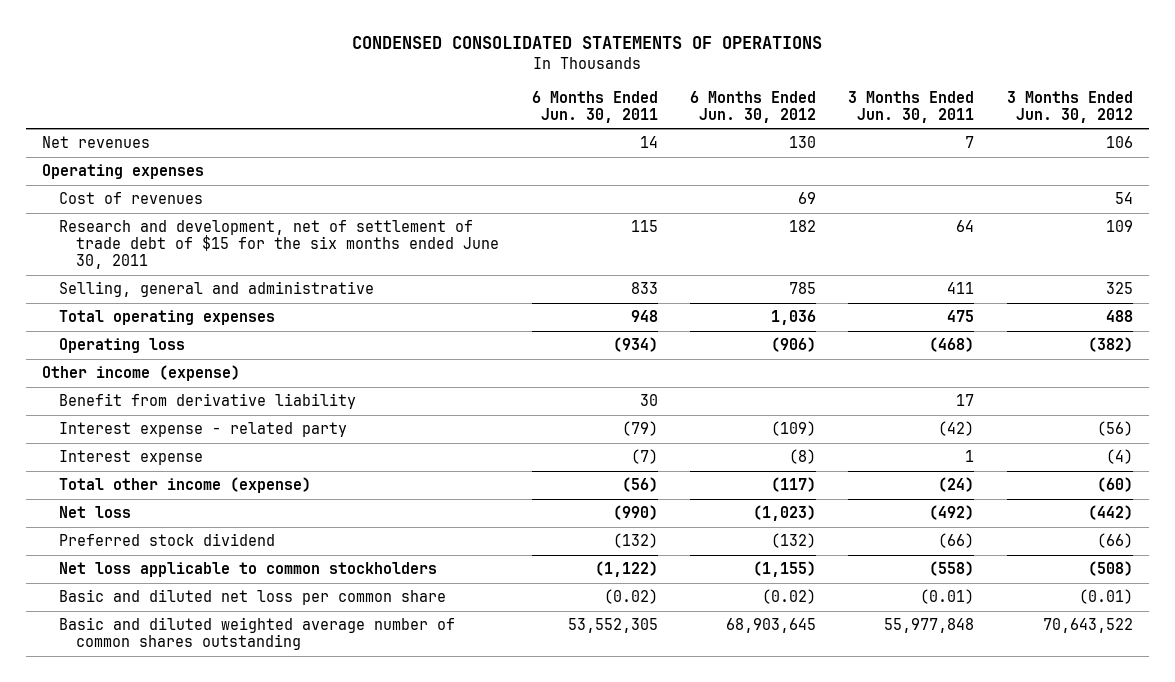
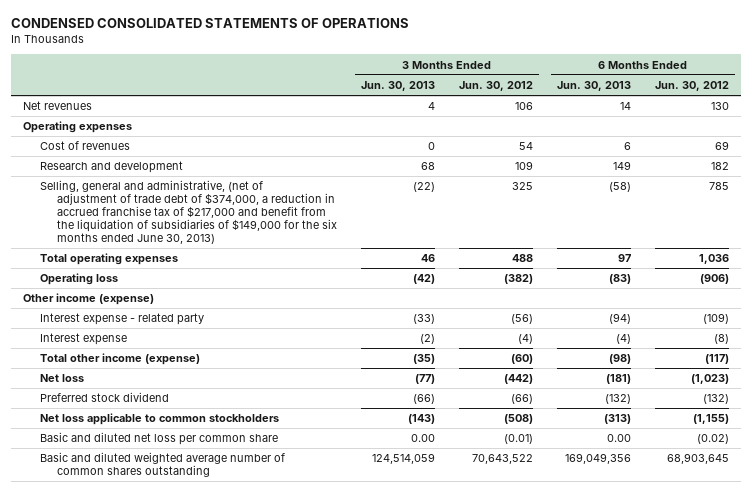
- | 6 Months Ended Jun. 30, 2011 | 6 Months Ended Jun. 30, 2012 | 3 Months Ended Jun. 30, 2011 | 3 Months Ended Jun. 30, 2012
+ | 3 Months Ended Jun. 30, 2013 | 3 Months Ended Jun. 30, 2012 | 6 Months Ended Jun. 30, 2013 | 6 Months Ended Jun. 30, 2012
- Research and development, net of settlement of trade debt of $15 for the six months ended June 30, 2011 | 115 | 182 | 64 | 109
- Selling, general and administrative | 833 | 785 | 411 | 325
+ Research and development | 68 | 109 | 149 | 182
+ Selling, general and administrative, (net of adjustment of trade debt of $374,000, a reduction in accrued franchise tax of $217,000 and benefit from the liquidation of subsidiaries of $149,000 for the six months ended June 30, 2013) | (22) | 325 | (58) | 785
- Benefit from derivative liability | 30 | | 17 |

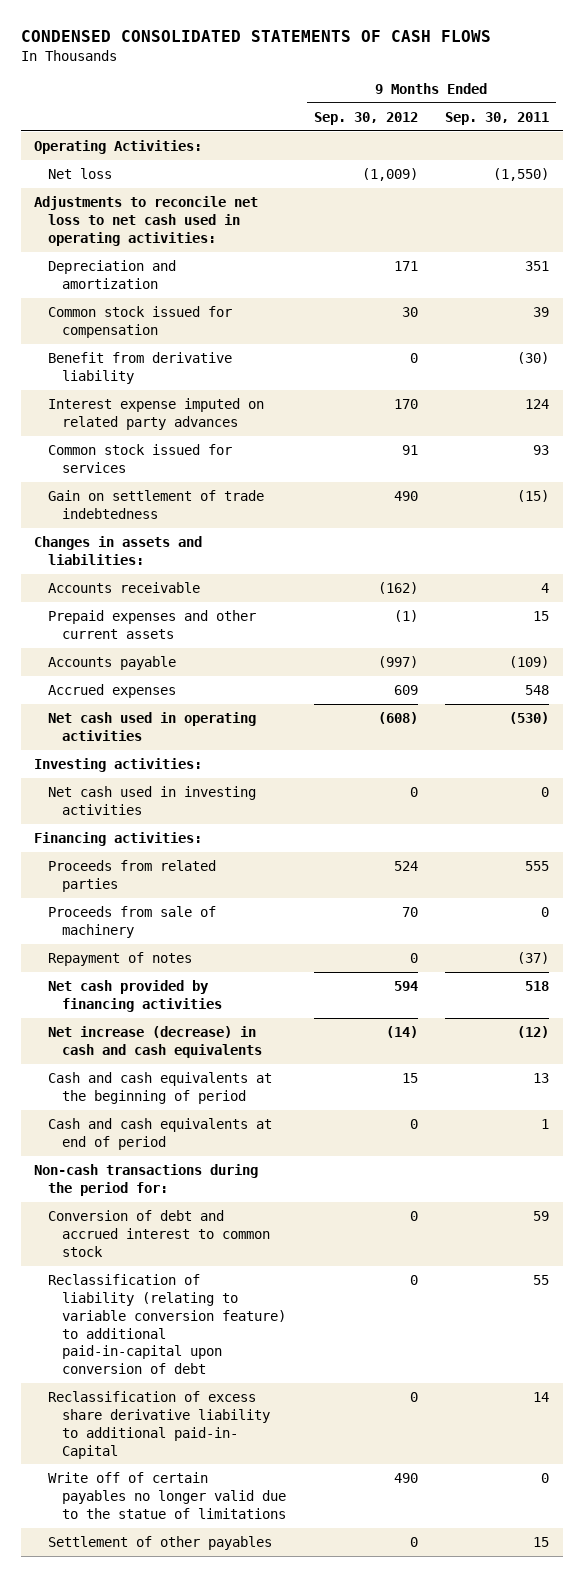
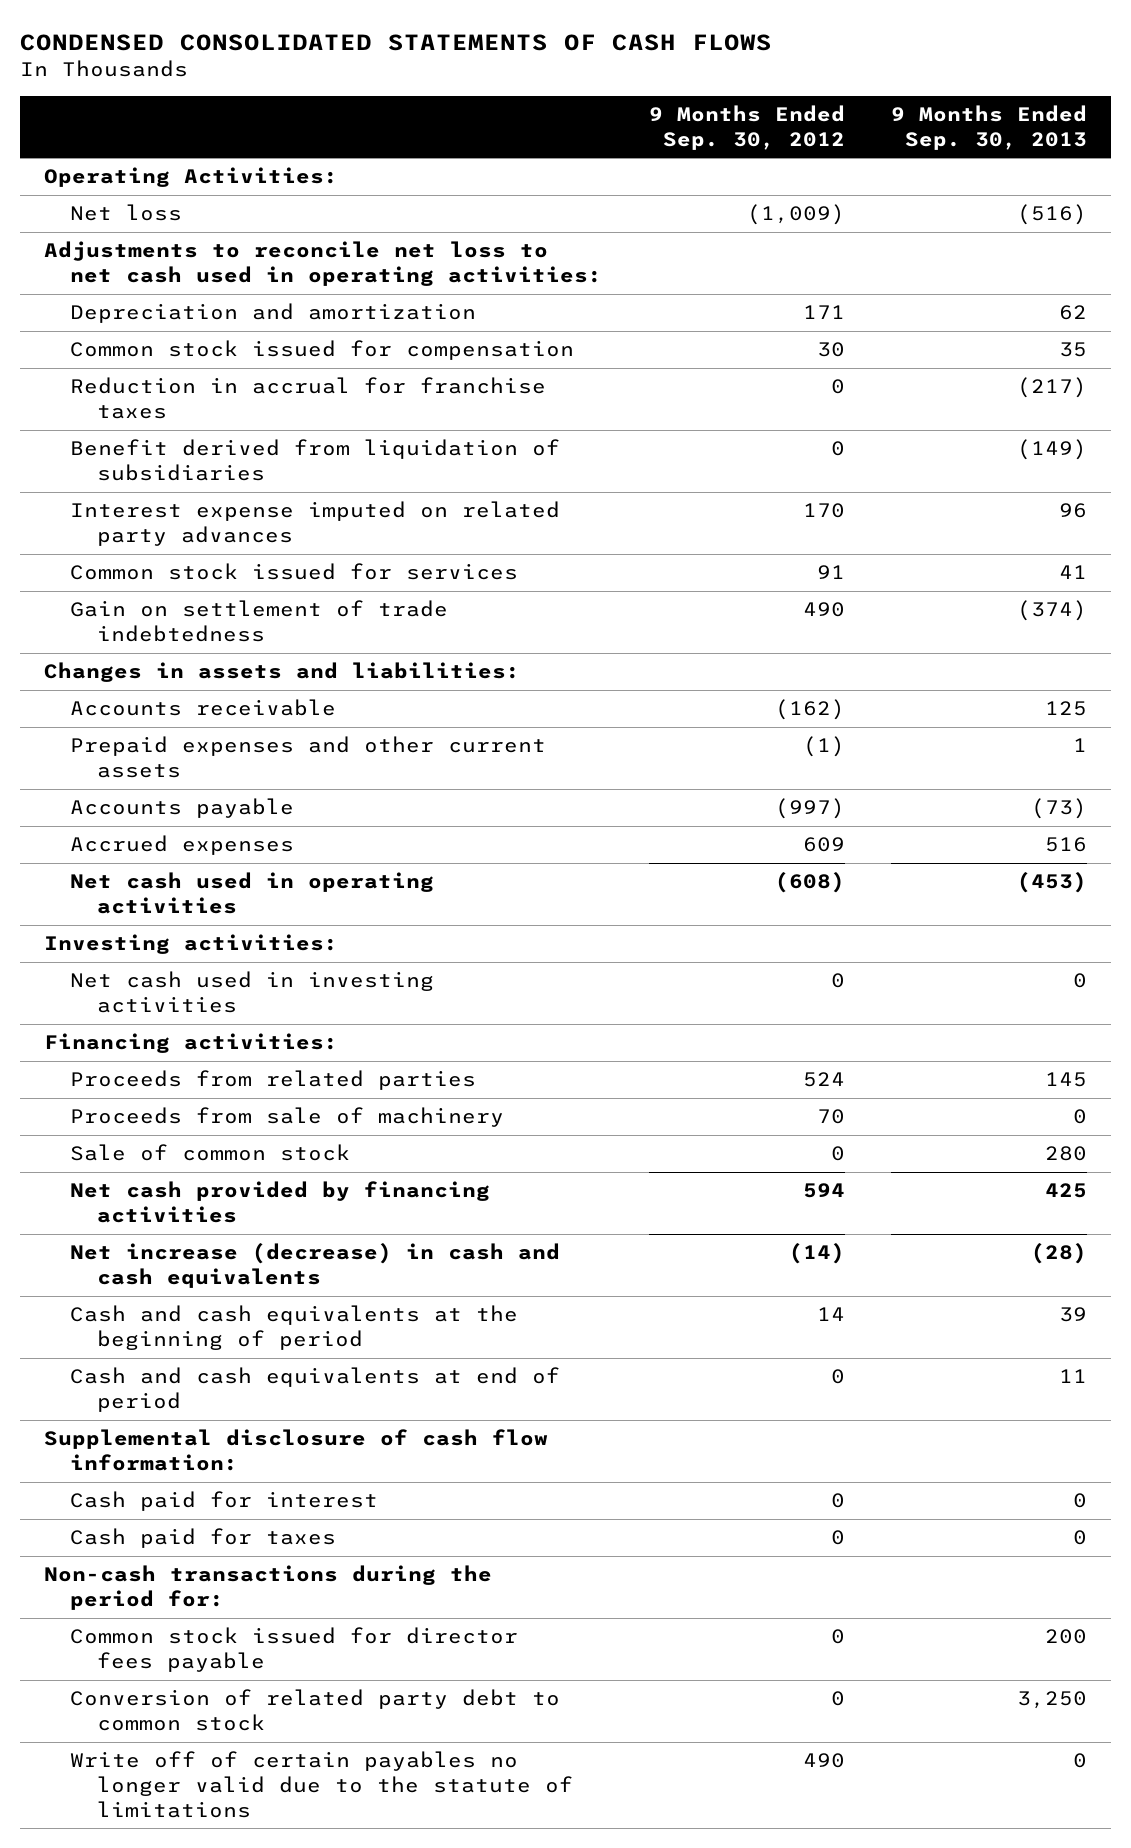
- | 9 Months Ended Sep. 30, 2012 | 9 Months Ended Sep. 30, 2011
+ | 9 Months Ended Sep. 30, 2012 | 9 Months Ended Sep. 30, 2013
- Benefit from derivative liability | 0 | (30)
+ Reduction in accrual for franchise taxes | 0 | (217)
+ Benefit derived from liquidation of subsidiaries | 0 | (149)
- Repayment of notes | 0 | (37)
+ Sale of common stock | 0 | 280
- Cash and cash equivalents at the beginning of period | 15 | 13
+ Cash and cash equivalents at the beginning of period | 14 | 39
+ Supplemental disclosure of cash flow information:
+ Cash paid for interest | 0 | 0
+ Cash paid for taxes | 0 | 0
- Conversion of debt and accrued interest to common stock | 0 | 59
- Reclassification of liability (relating to variable conversion feature) to additional paid-in-capital upon conversion of debt | 0 | 55
- Reclassification of excess share derivative liability to additional paid-in- Capital | 0 | 14
- Write off of certain payables no longer valid due to the statue of limitations | 490 | 0
- Settlement of other payables | 0 | 15
+ Common stock issued for director fees payable | 0 | 200
+ Conversion of related party debt to common stock | 0 | 3,250
+ Write off of certain payables no longer valid due to the statute of limitations | 490 | 0

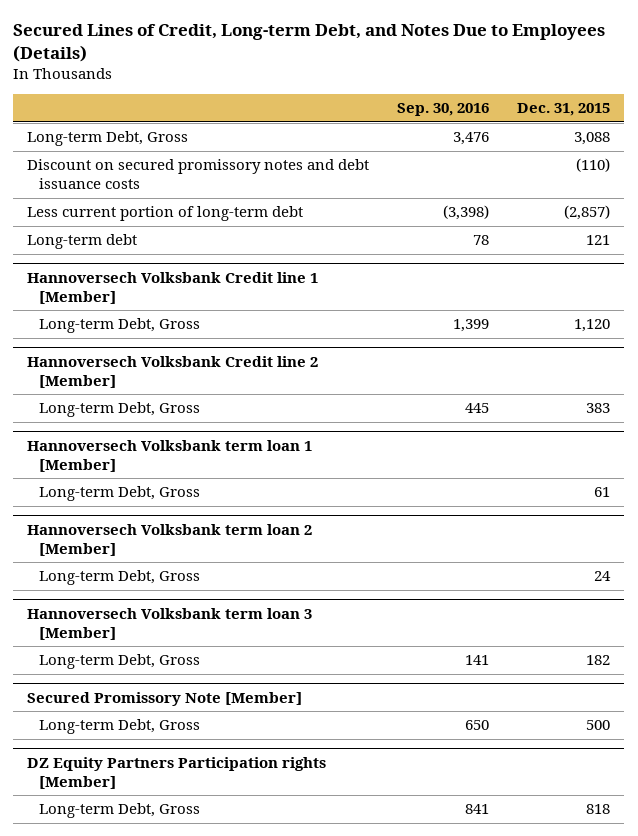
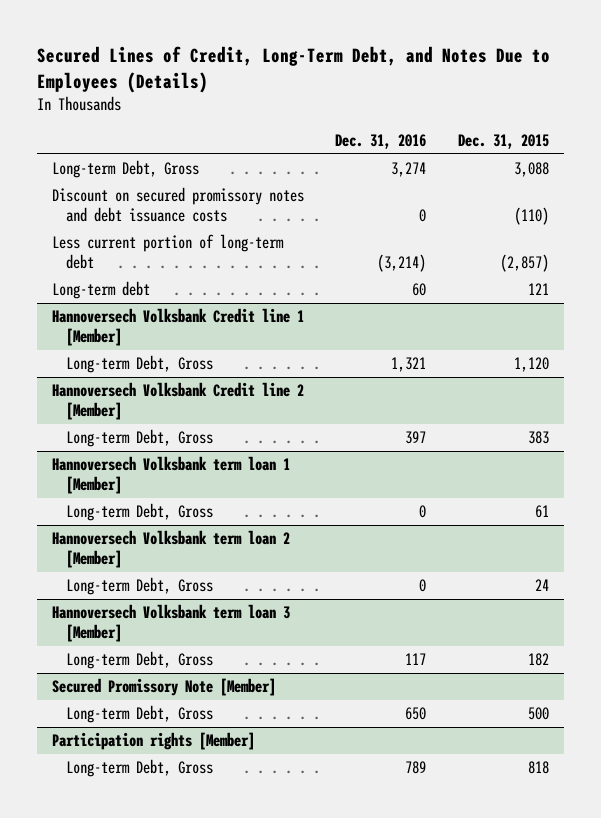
- Secured Lines of Credit, Long-term Debt, and Notes Due to Employees (Details)
+ Secured Lines of Credit, Long-Term Debt, and Notes Due to Employees (Details)
- | Sep. 30, 2016 | Dec. 31, 2015
+ | Dec. 31, 2016 | Dec. 31, 2015
- DZ Equity Partners Participation rights [Member]
+ Participation rights [Member]

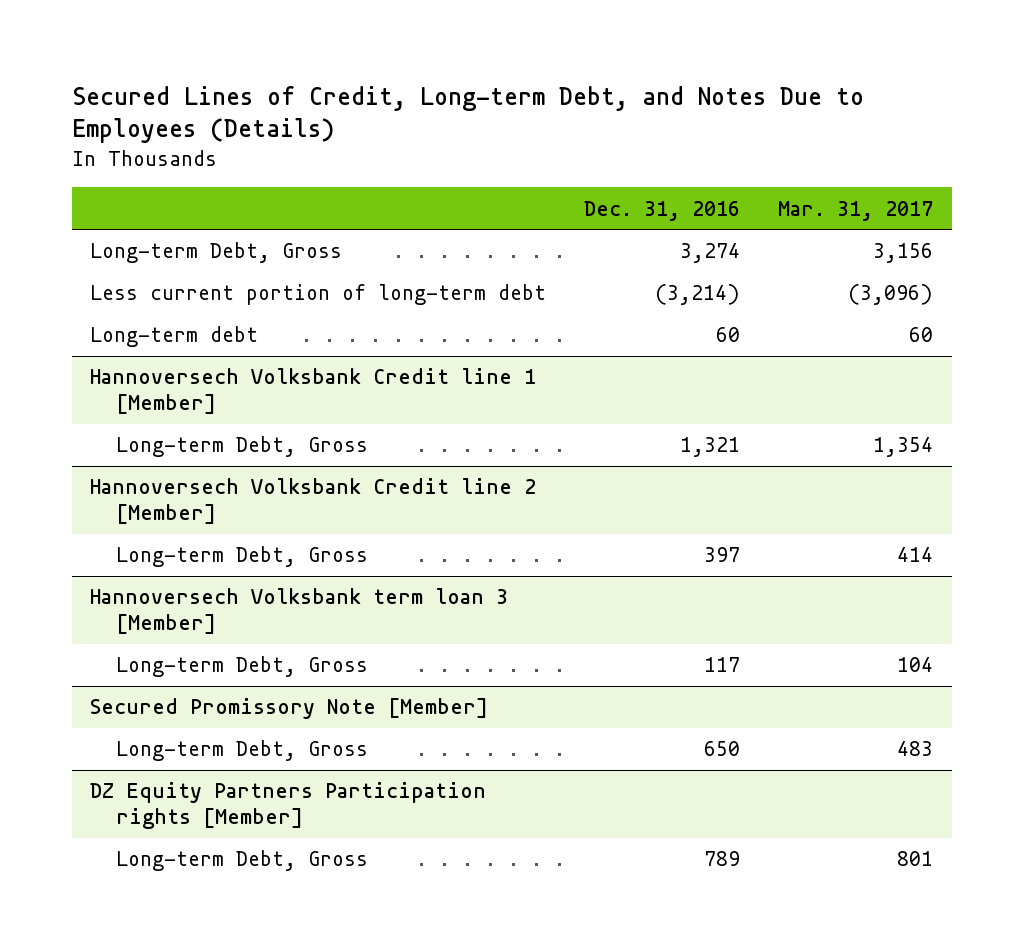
- Secured Lines of Credit, Long-Term Debt, and Notes Due to Employees (Details)
+ Secured Lines of Credit, Long-term Debt, and Notes Due to Employees (Details)
- | Dec. 31, 2016 | Dec. 31, 2015
+ | Dec. 31, 2016 | Mar. 31, 2017
- Discount on secured promissory notes and debt issuance costs | 0 | (110)
- Hannoversech Volksbank term loan 1 [Member]
- Long-term Debt, Gross | 0 | 61
- Hannoversech Volksbank term loan 2 [Member]
- Long-term Debt, Gross | 0 | 24
- Participation rights [Member]
+ DZ Equity Partners Participation rights [Member]

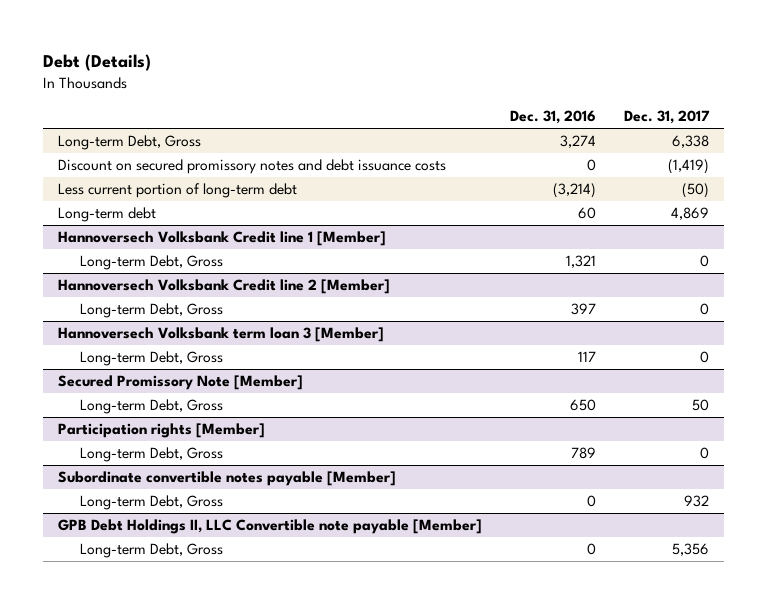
- Secured Lines of Credit, Long-term Debt, and Notes Due to Employees (Details)
+ Debt (Details)
- | Dec. 31, 2016 | Mar. 31, 2017
+ | Dec. 31, 2016 | Dec. 31, 2017
+ Discount on secured promissory notes and debt issuance costs | 0 | (1,419)
- DZ Equity Partners Participation rights [Member]
+ Participation rights [Member]
+ Subordinate convertible notes payable [Member]
+ Long-term Debt, Gross | 0 | 932
+ GPB Debt Holdings II, LLC Convertible note payable [Member]
+ Long-term Debt, Gross | 0 | 5,356

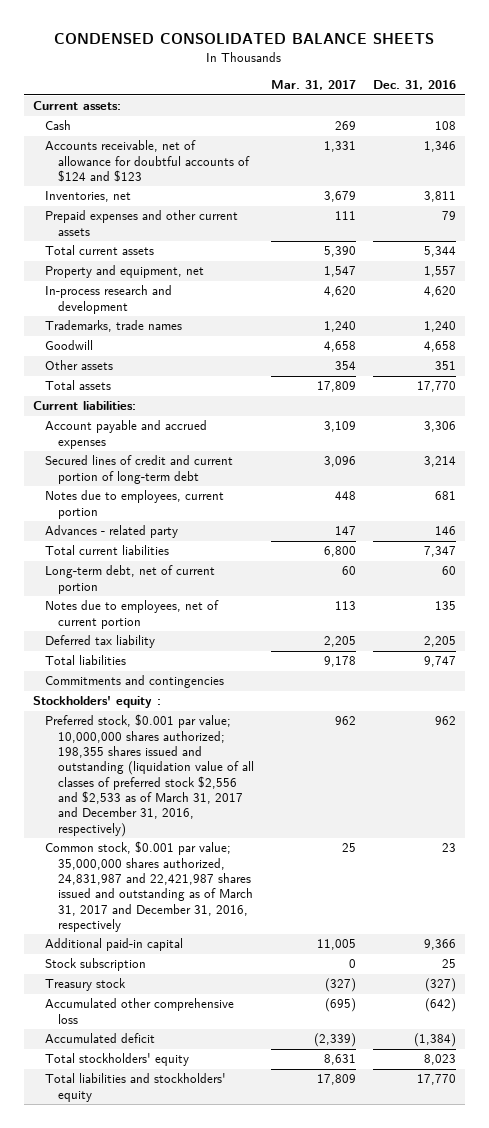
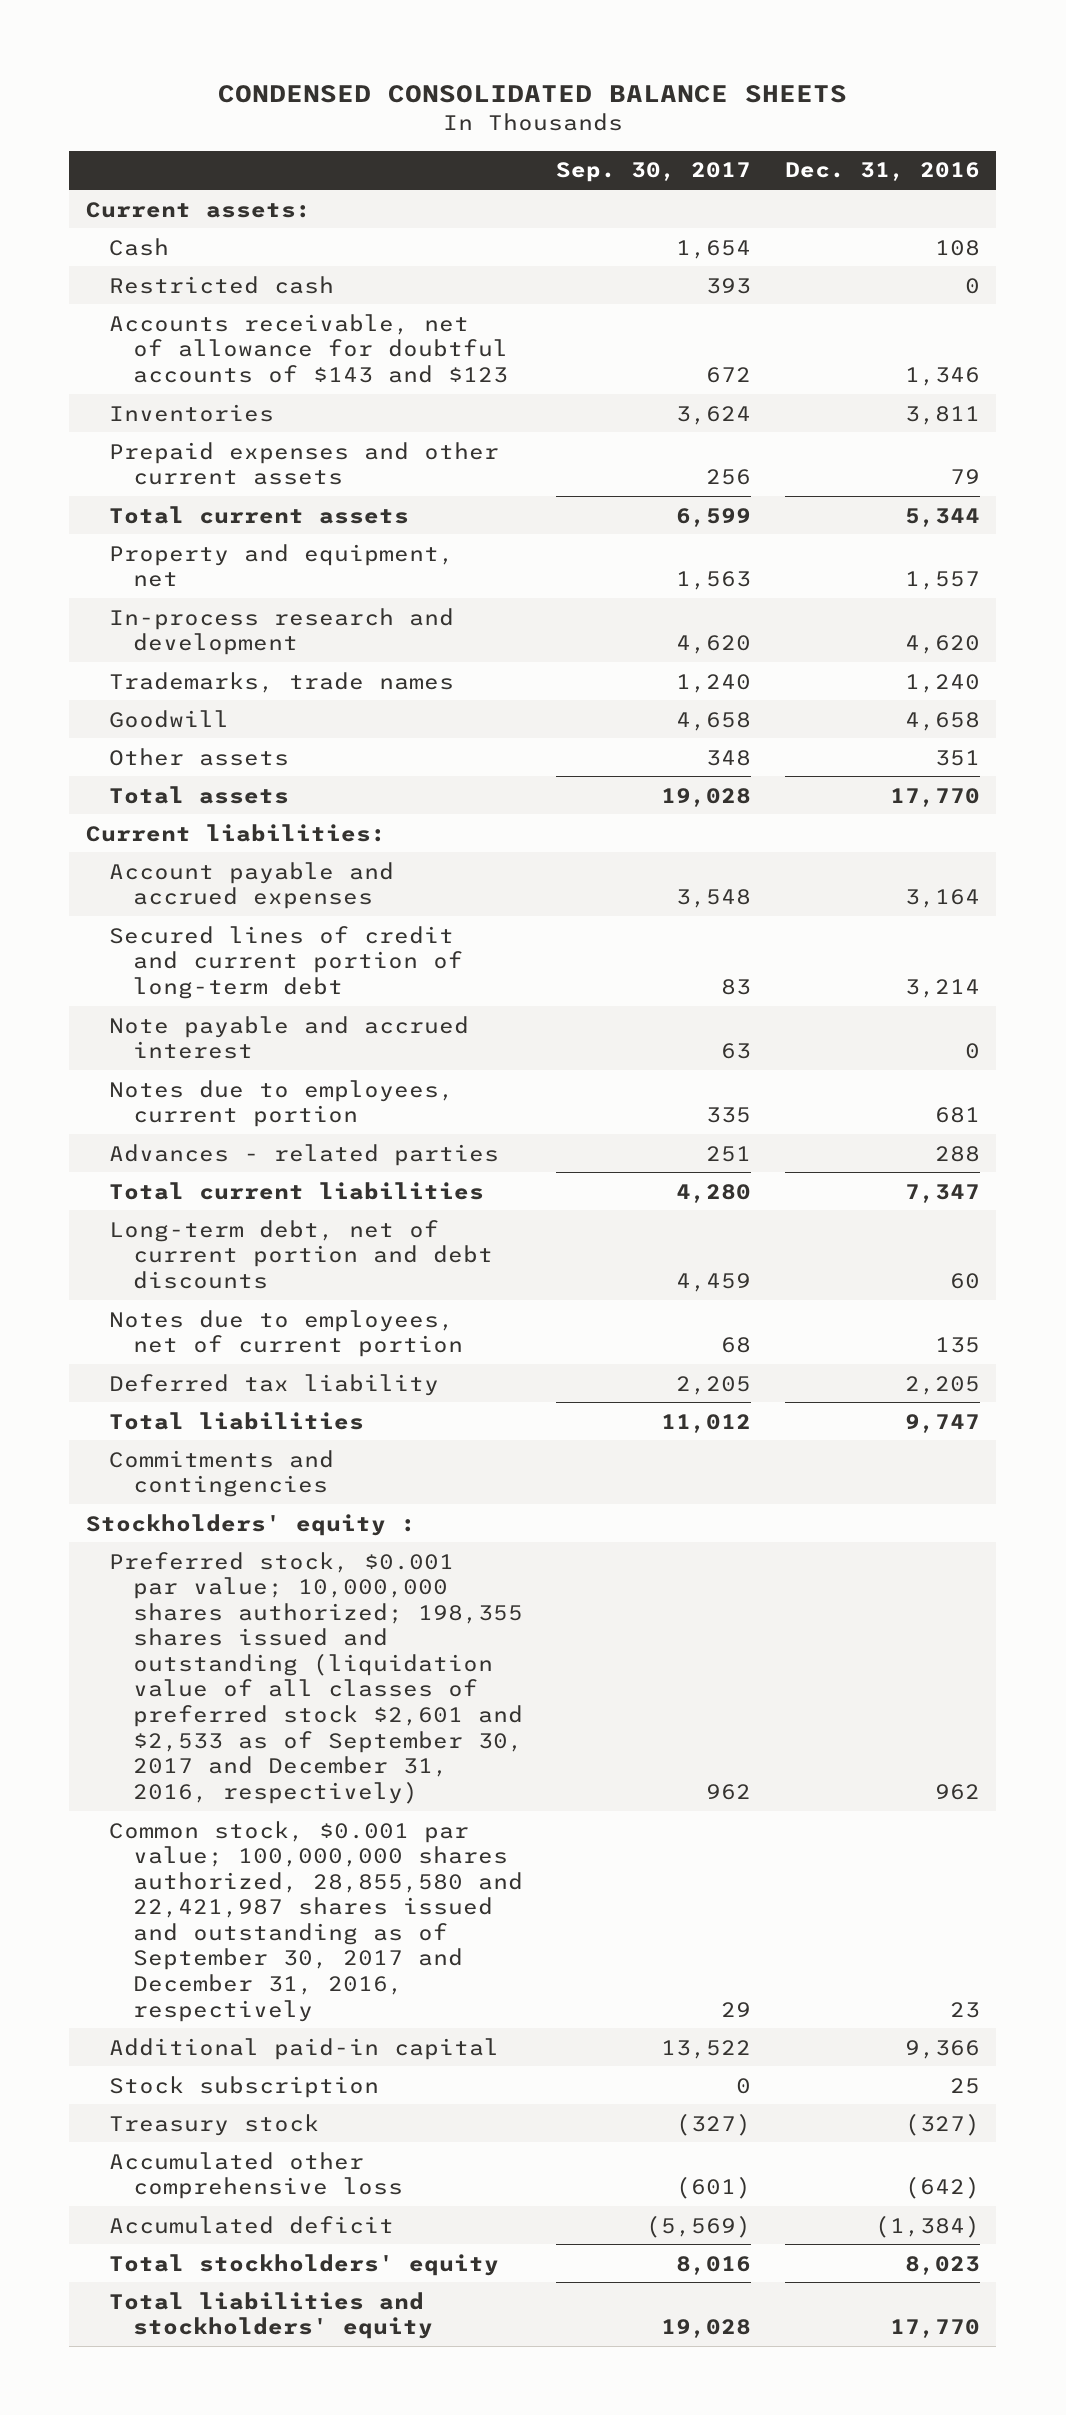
- | Mar. 31, 2017 | Dec. 31, 2016
+ | Sep. 30, 2017 | Dec. 31, 2016
- Accounts receivable, net of allowance for doubtful accounts of $124 and $123 | 1,331 | 1,346
- Inventories, net | 3,679 | 3,811
+ Restricted cash | 393 | 0
+ Accounts receivable, net of allowance for doubtful accounts of $143 and $123 | 672 | 1,346
+ Inventories | 3,624 | 3,811
- Account payable and accrued expenses | 3,109 | 3,306
+ Account payable and accrued expenses | 3,548 | 3,164
+ Note payable and accrued interest | 63 | 0
- Advances - related party | 147 | 146
+ Advances - related parties | 251 | 288
- Long-term debt, net of current portion | 60 | 60
+ Long-term debt, net of current portion and debt discounts | 4,459 | 60
- Preferred stock, $0.001 par value; 10,000,000 shares authorized; 198,355 shares issued and outstanding (liquidation value of all classes of preferred stock $2,556 and $2,533 as of March 31, 2017 and December 31, 2016, respectively) | 962 | 962
- Common stock, $0.001 par value; 35,000,000 shares authorized, 24,831,987 and 22,421,987 shares issued and outstanding as of March 31, 2017 and December 31, 2016, respectively | 25 | 23
+ Preferred stock, $0.001 par value; 10,000,000 shares authorized; 198,355 shares issued and outstanding (liquidation value of all classes of preferred stock $2,601 and $2,533 as of September 30, 2017 and December 31, 2016, respectively) | 962 | 962
+ Common stock, $0.001 par value; 100,000,000 shares authorized, 28,855,580 and 22,421,987 shares issued and outstanding as of September 30, 2017 and December 31, 2016, respectively | 29 | 23

